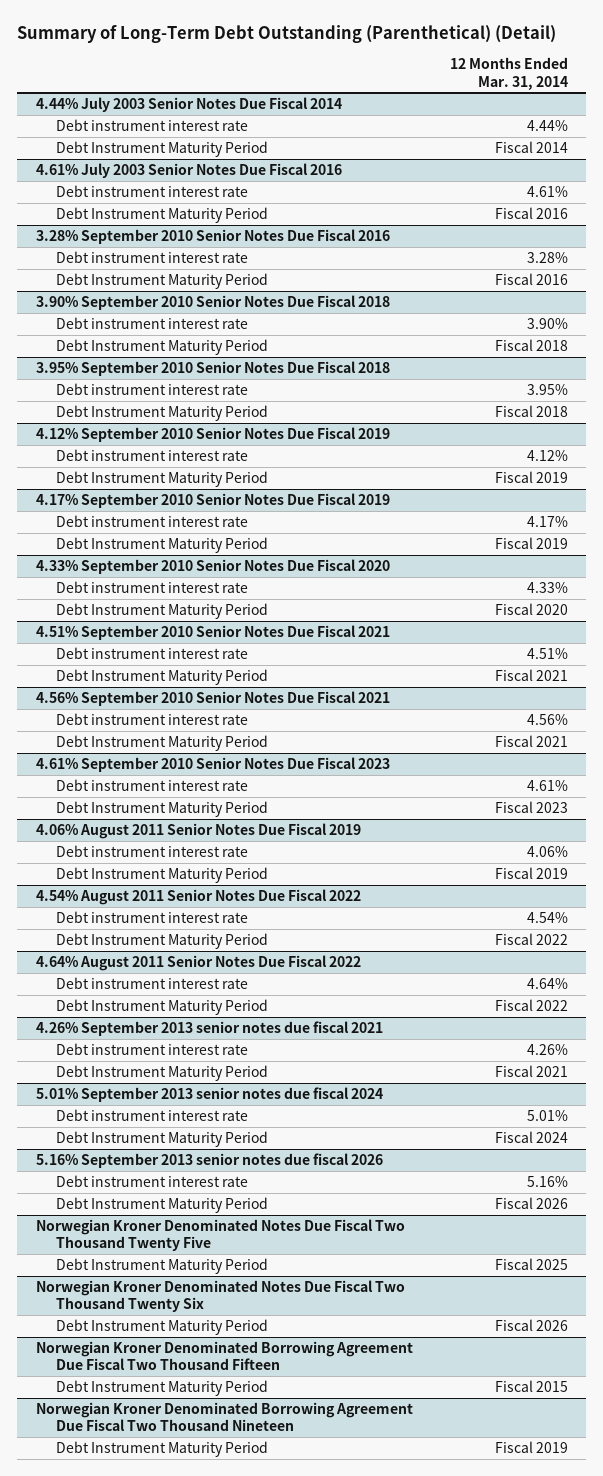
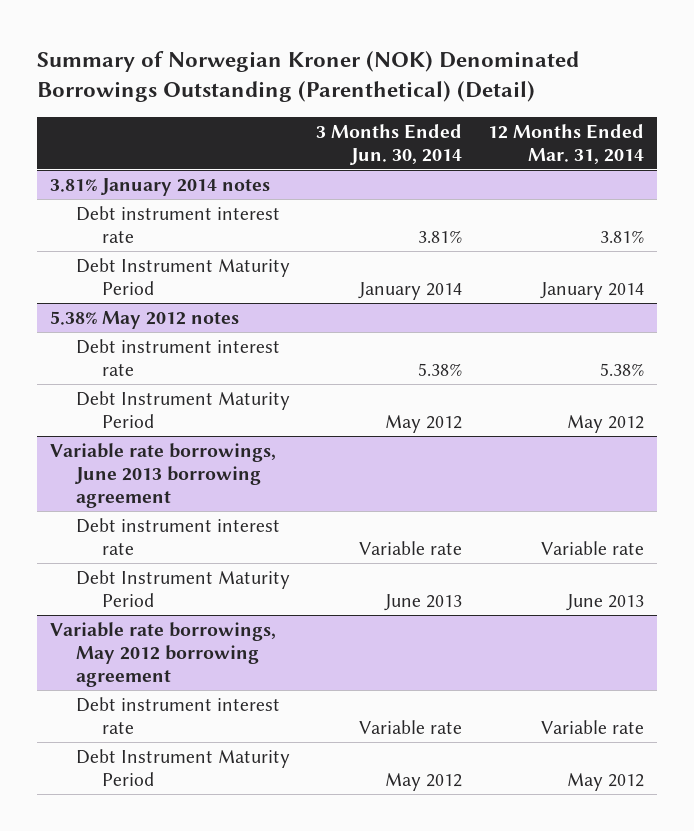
- Summary of Long-Term Debt Outstanding (Parenthetical) (Detail)
+ Summary of Norwegian Kroner (NOK) Denominated Borrowings Outstanding (Parenthetical) (Detail)
- | 12 Months Ended Mar. 31, 2014
+ | 3 Months Ended Jun. 30, 2014 | 12 Months Ended Mar. 31, 2014
- 4.44% July 2003 Senior Notes Due Fiscal 2014
- Debt instrument interest rate | 4.44%
- Debt Instrument Maturity Period | Fiscal 2014
- 4.61% July 2003 Senior Notes Due Fiscal 2016
- Debt instrument interest rate | 4.61%
- Debt Instrument Maturity Period | Fiscal 2016
- 3.28% September 2010 Senior Notes Due Fiscal 2016
- Debt instrument interest rate | 3.28%
- Debt Instrument Maturity Period | Fiscal 2016
- 3.90% September 2010 Senior Notes Due Fiscal 2018
- Debt instrument interest rate | 3.90%
- Debt Instrument Maturity Period | Fiscal 2018
- 3.95% September 2010 Senior Notes Due Fiscal 2018
- Debt instrument interest rate | 3.95%
- Debt Instrument Maturity Period | Fiscal 2018
- 4.12% September 2010 Senior Notes Due Fiscal 2019
- Debt instrument interest rate | 4.12%
- Debt Instrument Maturity Period | Fiscal 2019
- 4.17% September 2010 Senior Notes Due Fiscal 2019
- Debt instrument interest rate | 4.17%
- Debt Instrument Maturity Period | Fiscal 2019
- 4.33% September 2010 Senior Notes Due Fiscal 2020
- Debt instrument interest rate | 4.33%
- Debt Instrument Maturity Period | Fiscal 2020
- 4.51% September 2010 Senior Notes Due Fiscal 2021
- Debt instrument interest rate | 4.51%
- Debt Instrument Maturity Period | Fiscal 2021
- 4.56% September 2010 Senior Notes Due Fiscal 2021
- Debt instrument interest rate | 4.56%
- Debt Instrument Maturity Period | Fiscal 2021
- 4.61% September 2010 Senior Notes Due Fiscal 2023
- Debt instrument interest rate | 4.61%
- Debt Instrument Maturity Period | Fiscal 2023
- 4.06% August 2011 Senior Notes Due Fiscal 2019
- Debt instrument interest rate | 4.06%
- Debt Instrument Maturity Period | Fiscal 2019
- 4.54% August 2011 Senior Notes Due Fiscal 2022
- Debt instrument interest rate | 4.54%
- Debt Instrument Maturity Period | Fiscal 2022
- 4.64% August 2011 Senior Notes Due Fiscal 2022
- Debt instrument interest rate | 4.64%
- Debt Instrument Maturity Period | Fiscal 2022
- 4.26% September 2013 senior notes due fiscal 2021
- Debt instrument interest rate | 4.26%
- Debt Instrument Maturity Period | Fiscal 2021
- 5.01% September 2013 senior notes due fiscal 2024
- Debt instrument interest rate | 5.01%
- Debt Instrument Maturity Period | Fiscal 2024
- 5.16% September 2013 senior notes due fiscal 2026
- Debt instrument interest rate | 5.16%
- Debt Instrument Maturity Period | Fiscal 2026
- Norwegian Kroner Denominated Notes Due Fiscal Two Thousand Twenty Five
- Debt Instrument Maturity Period | Fiscal 2025
- Norwegian Kroner Denominated Notes Due Fiscal Two Thousand Twenty Six
- Debt Instrument Maturity Period | Fiscal 2026
- Norwegian Kroner Denominated Borrowing Agreement Due Fiscal Two Thousand Fifteen
- Debt Instrument Maturity Period | Fiscal 2015
- Norwegian Kroner Denominated Borrowing Agreement Due Fiscal Two Thousand Nineteen
- Debt Instrument Maturity Period | Fiscal 2019
+ 3.81% January 2014 notes
+ Debt instrument interest rate | 3.81% | 3.81%
+ Debt Instrument Maturity Period | January 2014 | January 2014
+ 5.38% May 2012 notes
+ Debt instrument interest rate | 5.38% | 5.38%
+ Debt Instrument Maturity Period | May 2012 | May 2012
+ Variable rate borrowings, June 2013 borrowing agreement
+ Debt instrument interest rate | Variable rate | Variable rate
+ Debt Instrument Maturity Period | June 2013 | June 2013
+ Variable rate borrowings, May 2012 borrowing agreement
+ Debt instrument interest rate | Variable rate | Variable rate
+ Debt Instrument Maturity Period | May 2012 | May 2012

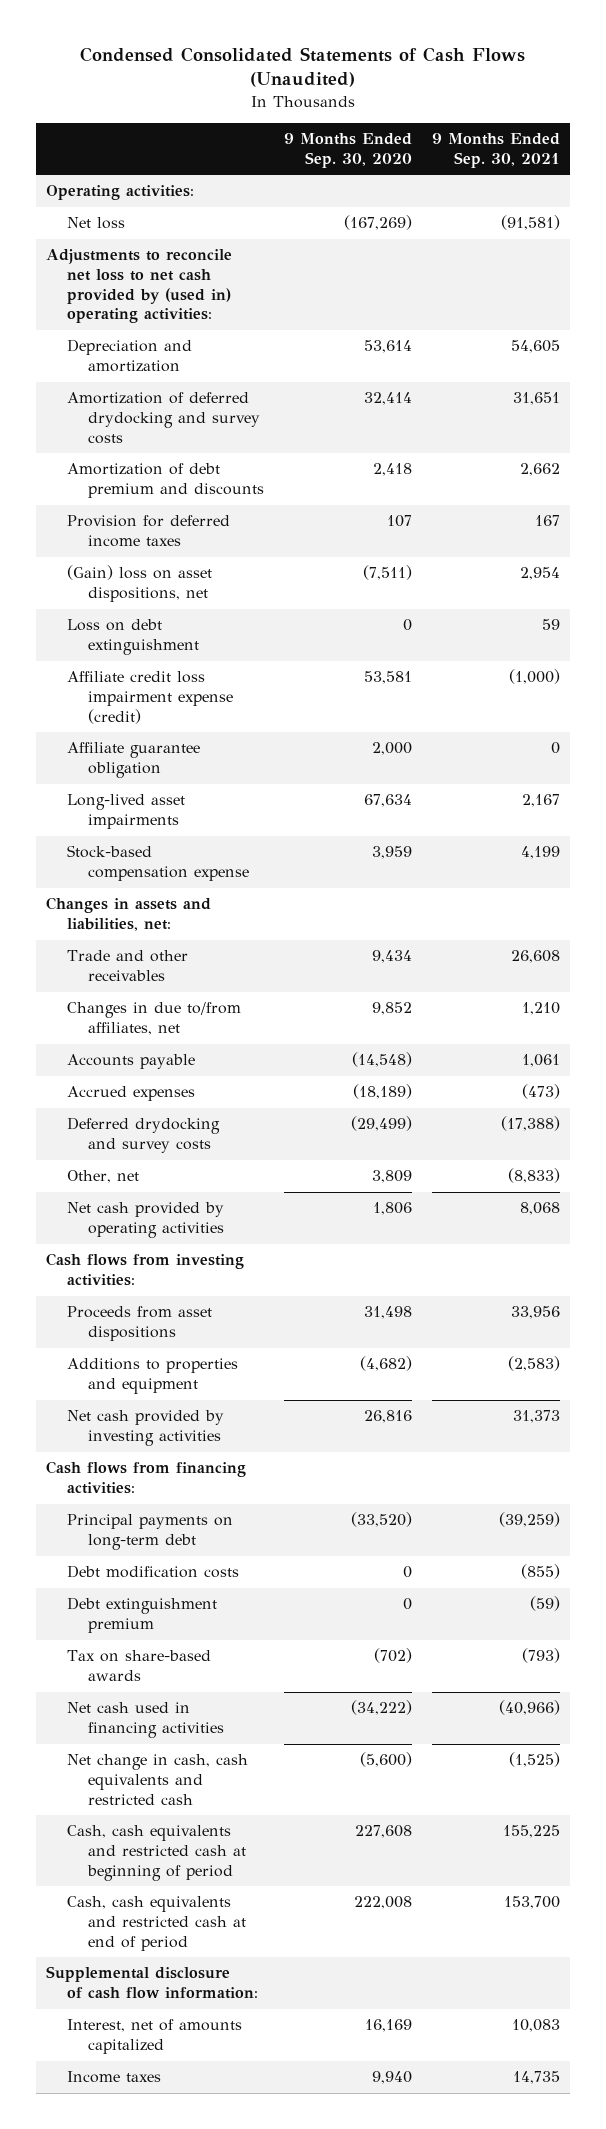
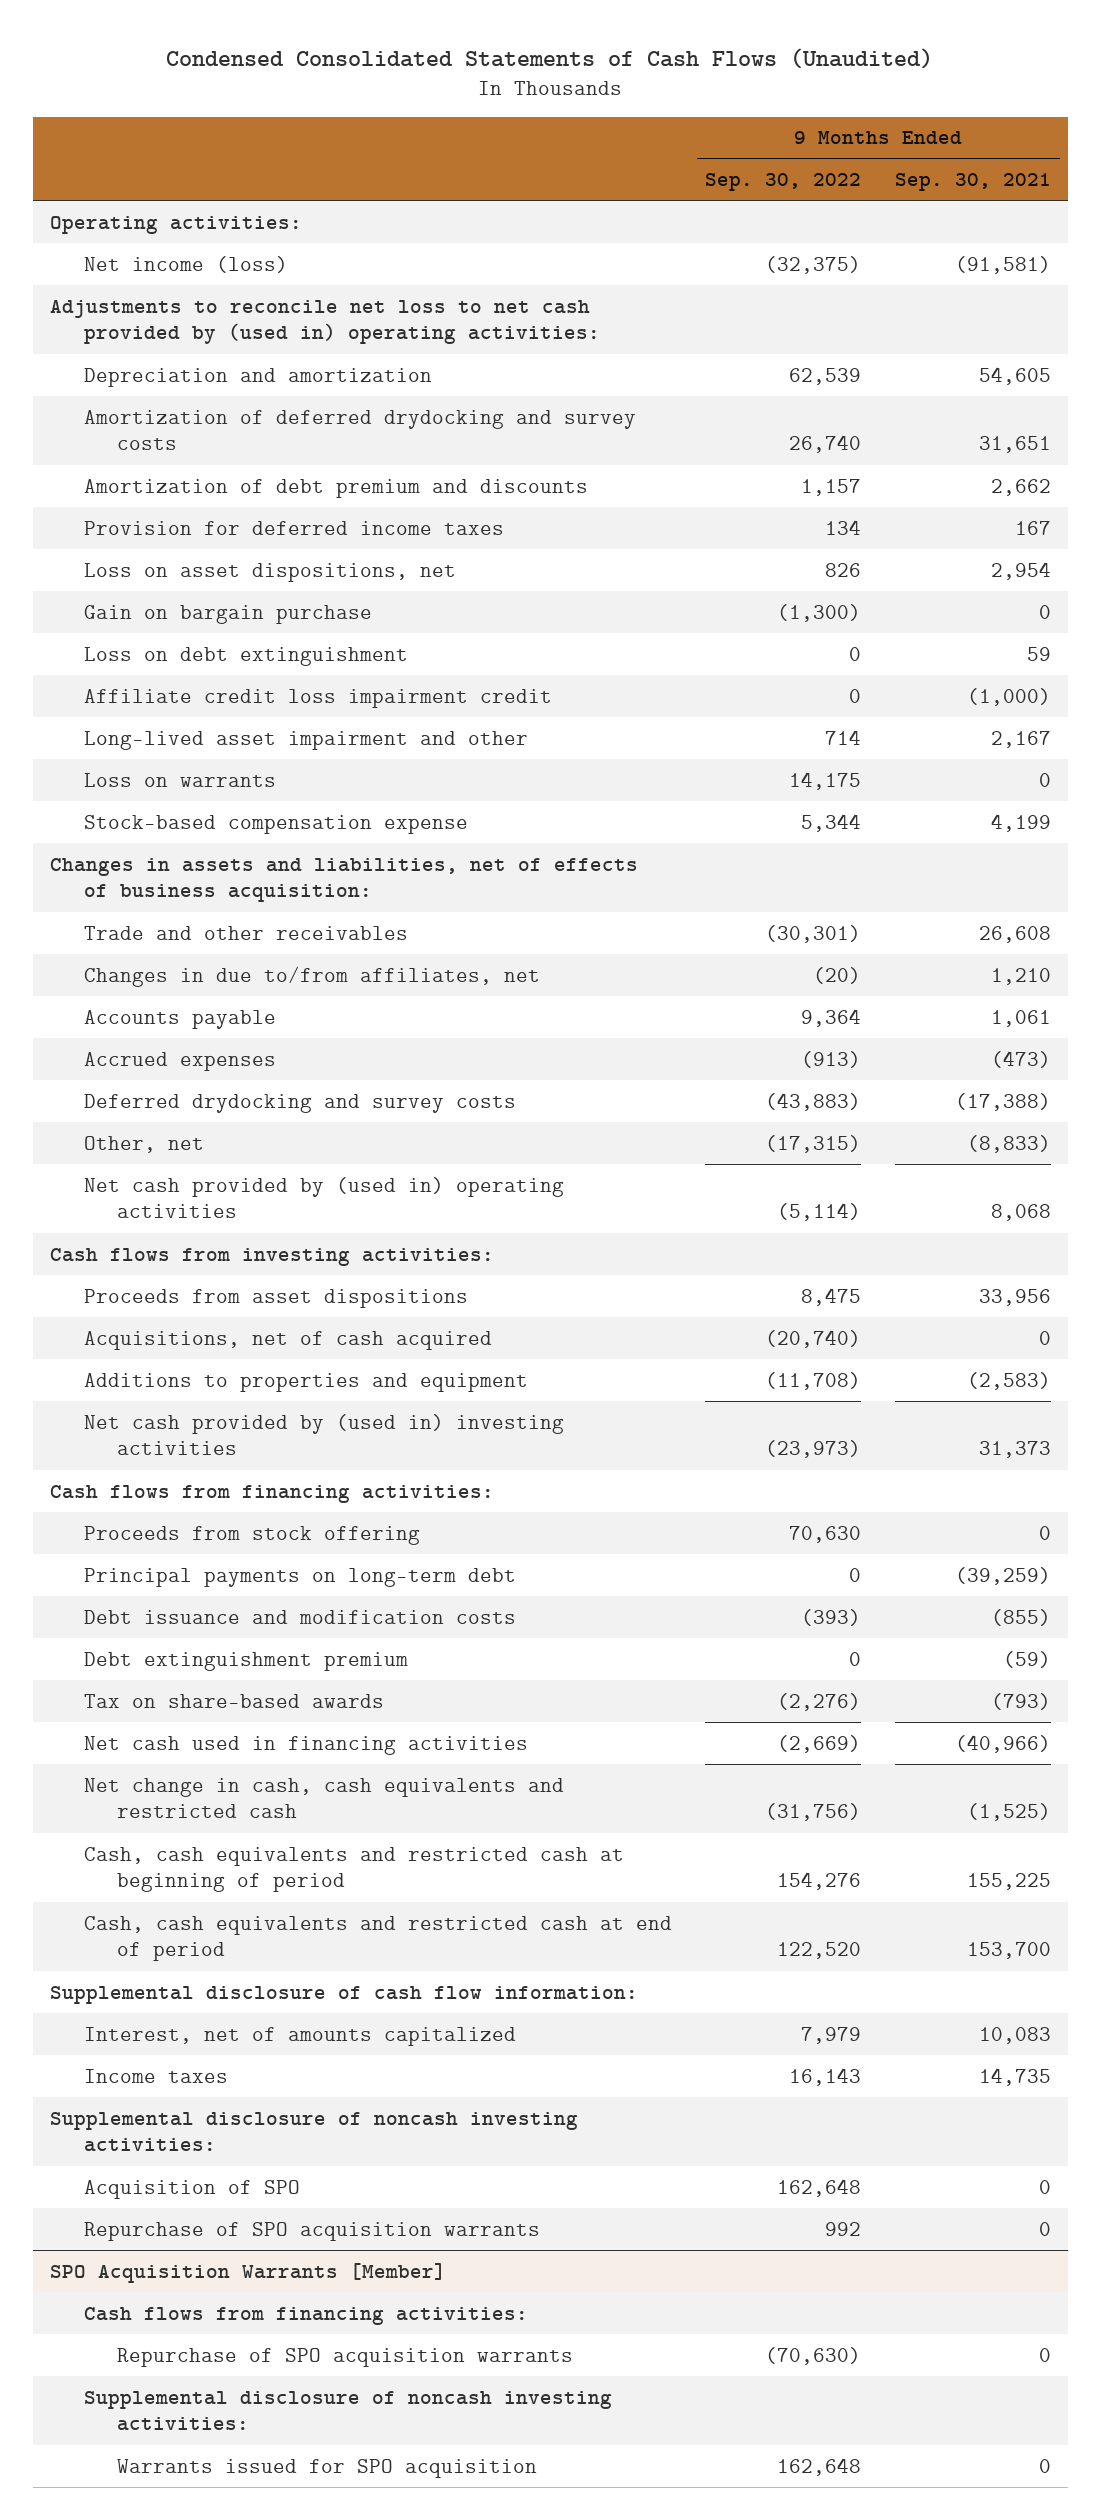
- | 9 Months Ended Sep. 30, 2020 | 9 Months Ended Sep. 30, 2021
+ | 9 Months Ended Sep. 30, 2022 | 9 Months Ended Sep. 30, 2021
- Net loss | (167,269) | (91,581)
+ Net income (loss) | (32,375) | (91,581)
- (Gain) loss on asset dispositions, net | (7,511) | 2,954
+ Loss on asset dispositions, net | 826 | 2,954
+ Gain on bargain purchase | (1,300) | 0
- Affiliate credit loss impairment expense (credit) | 53,581 | (1,000)
- Affiliate guarantee obligation | 2,000 | 0
- Long-lived asset impairments | 67,634 | 2,167
+ Affiliate credit loss impairment credit | 0 | (1,000)
+ Long-lived asset impairment and other | 714 | 2,167
+ Loss on warrants | 14,175 | 0
- Changes in assets and liabilities, net:
+ Changes in assets and liabilities, net of effects of business acquisition:
- Net cash provided by operating activities | 1,806 | 8,068
+ Net cash provided by (used in) operating activities | (5,114) | 8,068
+ Acquisitions, net of cash acquired | (20,740) | 0
- Net cash provided by investing activities | 26,816 | 31,373
+ Net cash provided by (used in) investing activities | (23,973) | 31,373
+ Proceeds from stock offering | 70,630 | 0
- Debt modification costs | 0 | (855)
+ Debt issuance and modification costs | (393) | (855)
+ Supplemental disclosure of noncash investing activities:
+ Acquisition of SPO | 162,648 | 0
+ Repurchase of SPO acquisition warrants | 992 | 0
+ SPO Acquisition Warrants [Member]
+ Cash flows from financing activities:
+ Repurchase of SPO acquisition warrants | (70,630) | 0
+ Supplemental disclosure of noncash investing activities:
+ Warrants issued for SPO acquisition | 162,648 | 0

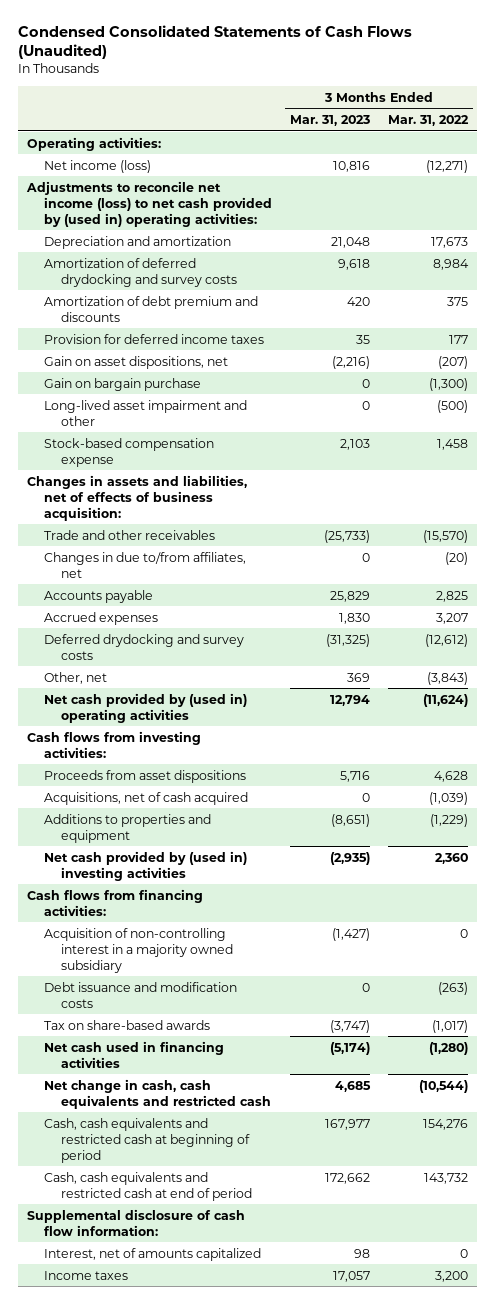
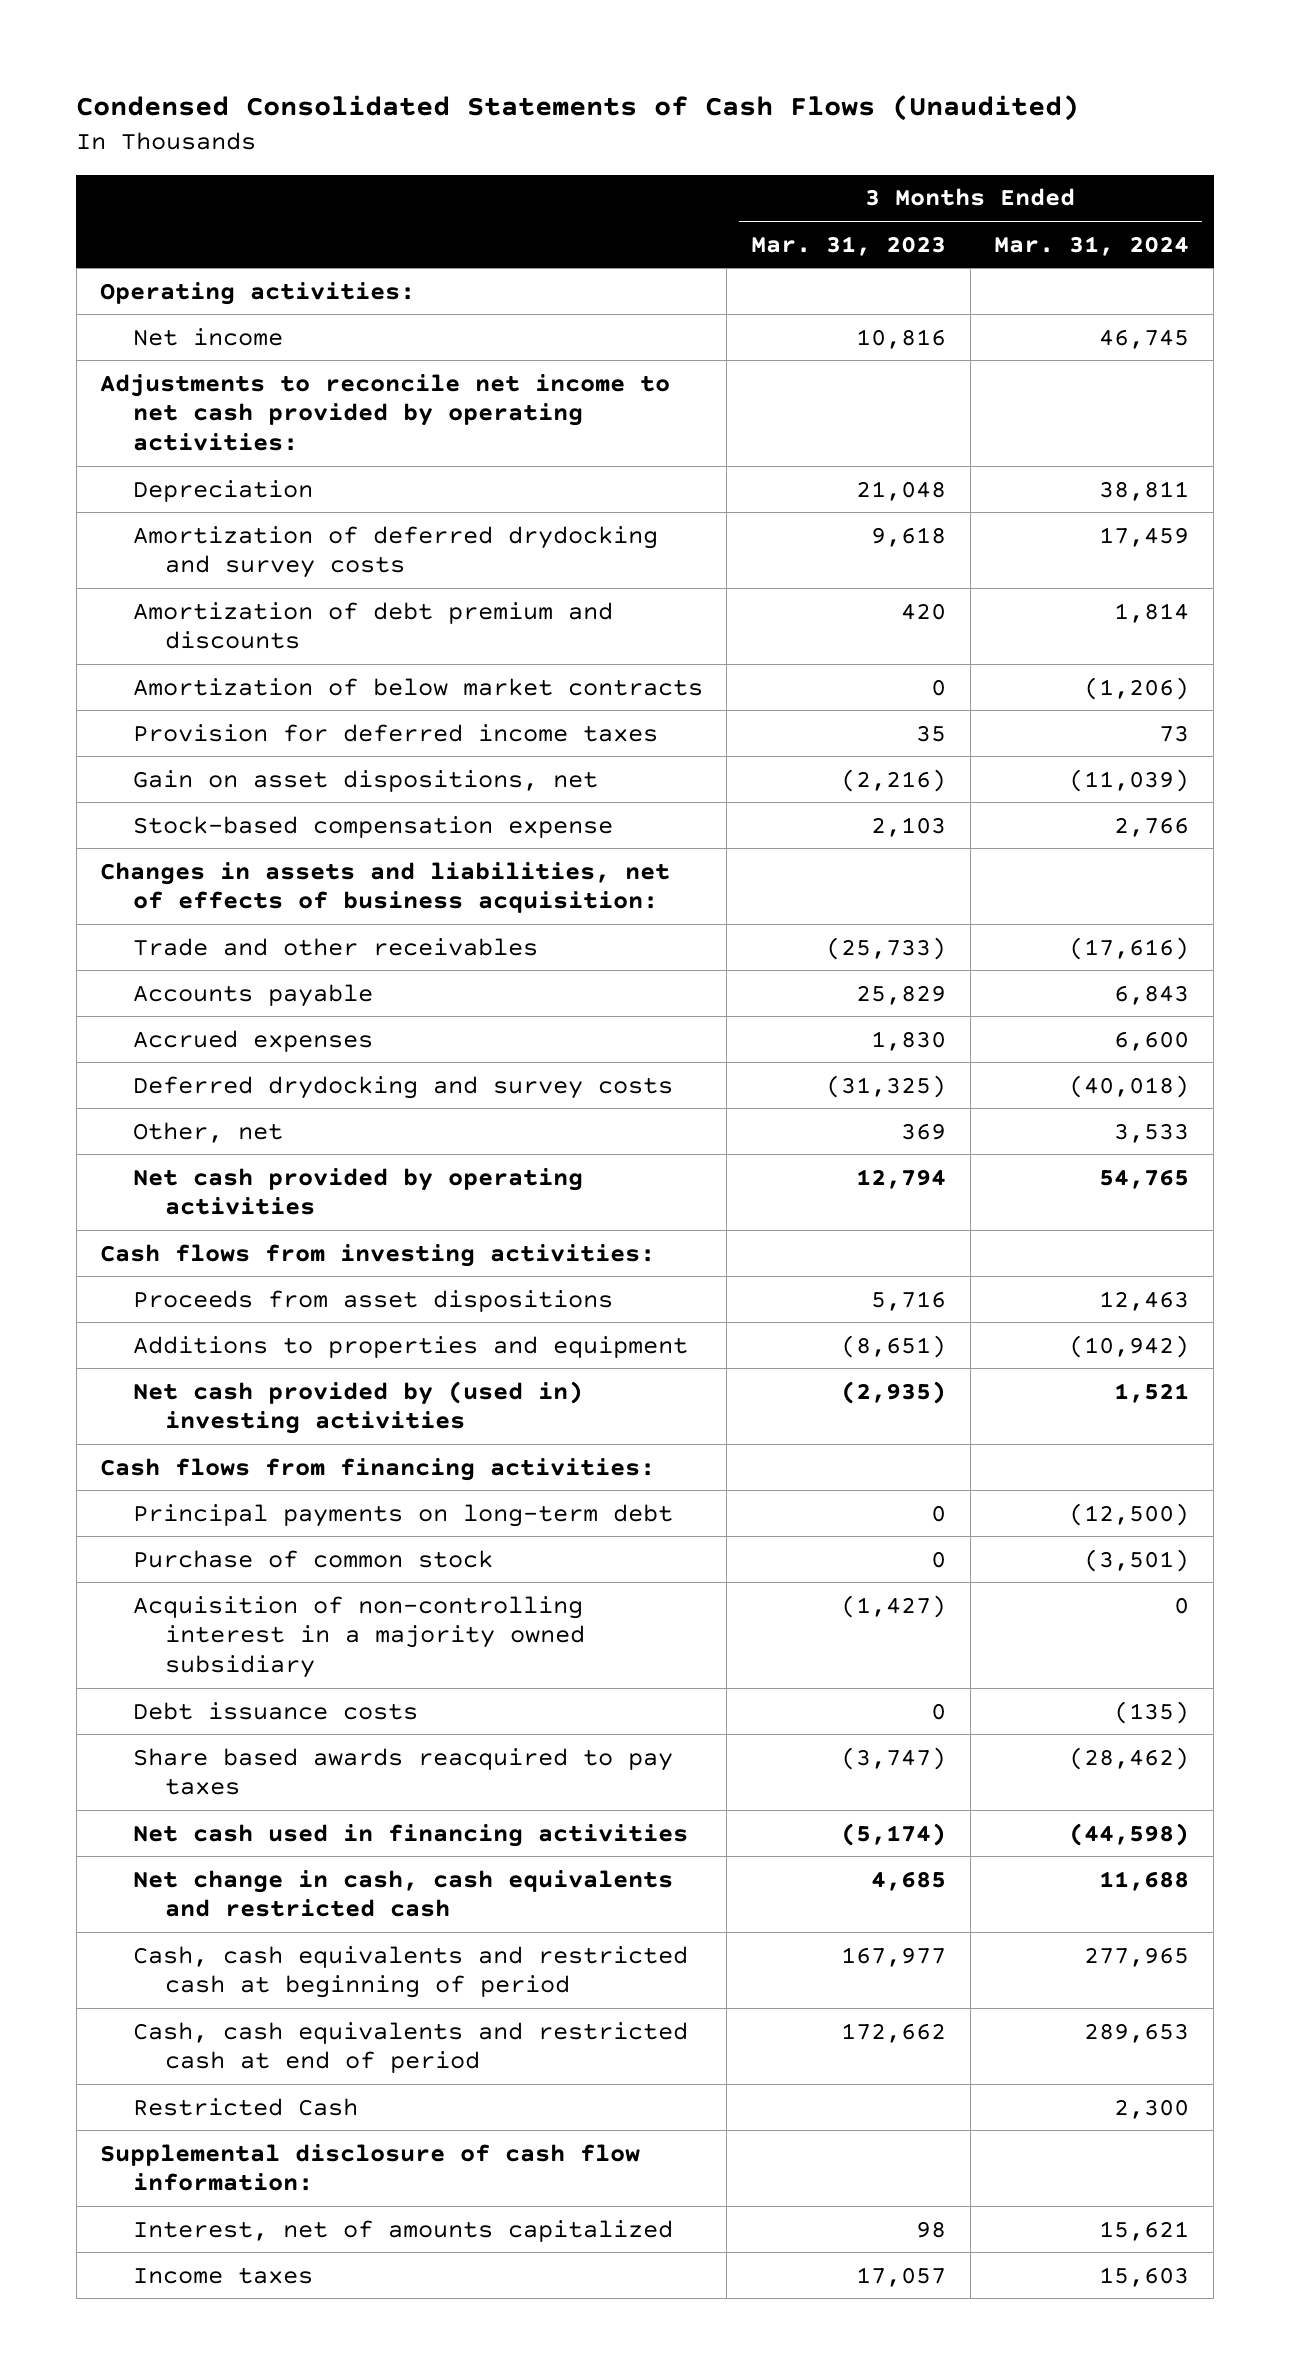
- | 3 Months Ended Mar. 31, 2023 | 3 Months Ended Mar. 31, 2022
+ | 3 Months Ended Mar. 31, 2023 | 3 Months Ended Mar. 31, 2024
- Net income (loss) | 10,816 | (12,271)
- Adjustments to reconcile net income (loss) to net cash provided by (used in) operating activities:
- Depreciation and amortization | 21,048 | 17,673
+ Net income | 10,816 | 46,745
+ Adjustments to reconcile net income to net cash provided by operating activities:
+ Depreciation | 21,048 | 38,811
+ Amortization of below market contracts | 0 | (1,206)
- Gain on bargain purchase | 0 | (1,300)
- Long-lived asset impairment and other | 0 | (500)
- Changes in due to/from affiliates, net | 0 | (20)
- Net cash provided by (used in) operating activities | 12,794 | (11,624)
+ Net cash provided by operating activities | 12,794 | 54,765
- Acquisitions, net of cash acquired | 0 | (1,039)
+ Principal payments on long-term debt | 0 | (12,500)
+ Purchase of common stock | 0 | (3,501)
- Debt issuance and modification costs | 0 | (263)
- Tax on share-based awards | (3,747) | (1,017)
+ Debt issuance costs | 0 | (135)
+ Share based awards reacquired to pay taxes | (3,747) | (28,462)
+ Restricted Cash | | 2,300

